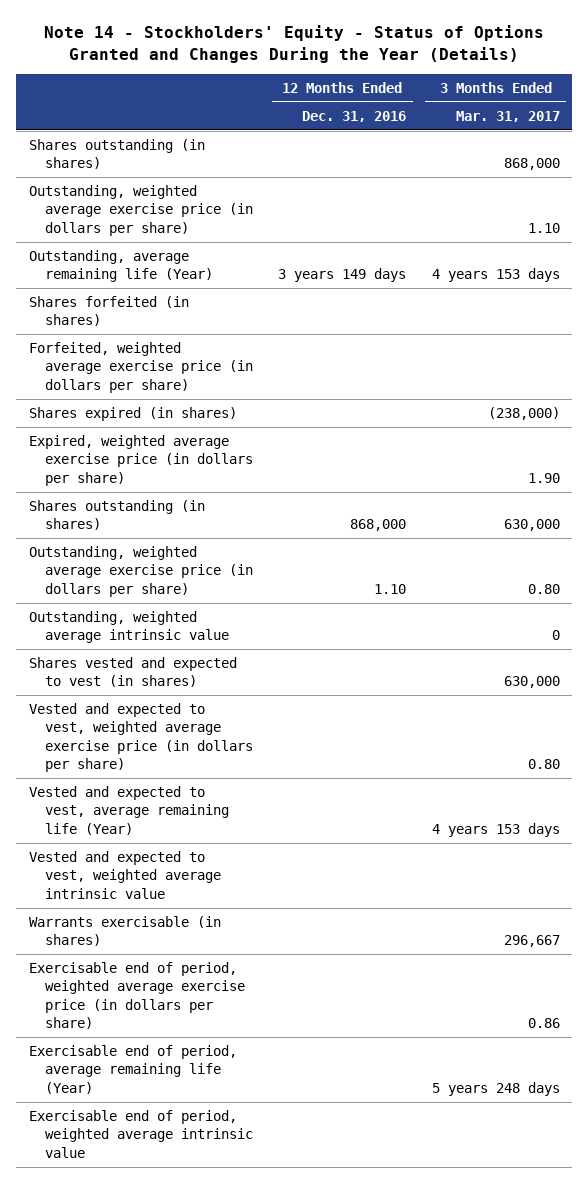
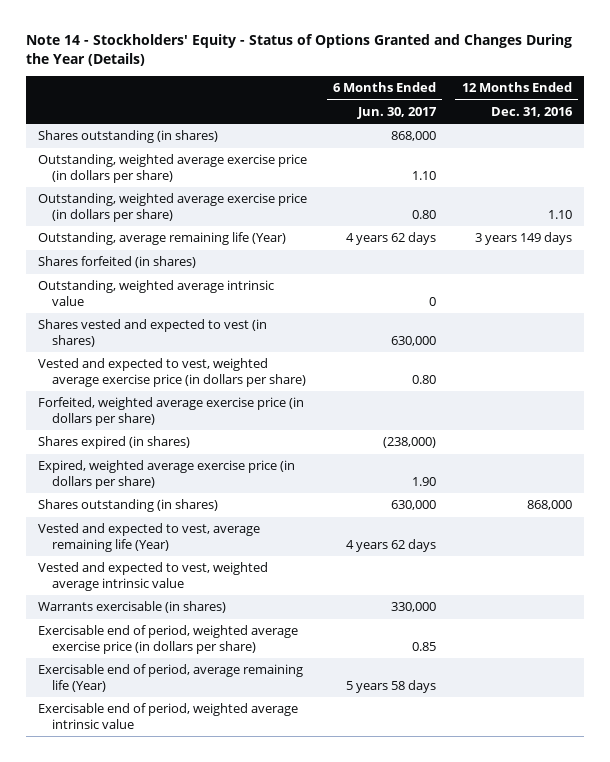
- | 12 Months Ended Dec. 31, 2016 | 3 Months Ended Mar. 31, 2017
+ | 6 Months Ended Jun. 30, 2017 | 12 Months Ended Dec. 31, 2016
moved up: Outstanding, weighted average exercise price (in dollars per share) | 0.80 | 1.10
moved up: Outstanding, weighted average intrinsic value | 0 |
moved up: Shares vested and expected to vest (in shares) | 630,000 |
moved up: Vested and expected to vest, weighted average exercise price (in dollars per share) | 0.80 |

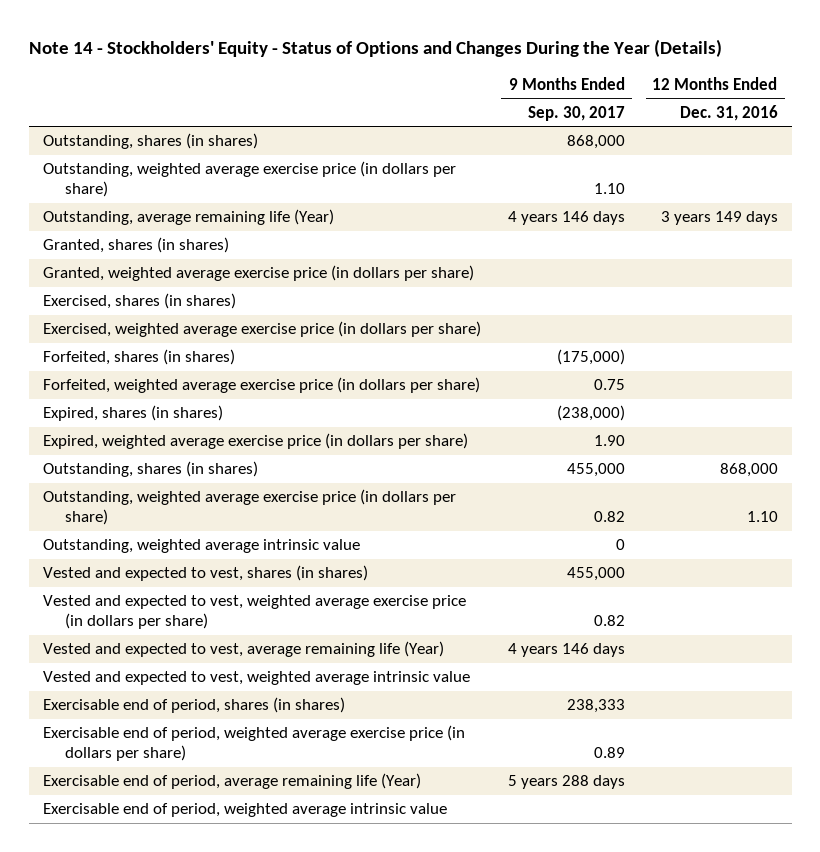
- Note 14 - Stockholders' Equity - Status of Options Granted and Changes During the Year (Details)
+ Note 14 - Stockholders' Equity - Status of Options and Changes During the Year (Details)
- | 6 Months Ended Jun. 30, 2017 | 12 Months Ended Dec. 31, 2016
+ | 9 Months Ended Sep. 30, 2017 | 12 Months Ended Dec. 31, 2016
- Shares outstanding (in shares) | 868,000 |
+ Outstanding, shares (in shares) | 868,000 |
- Shares forfeited (in shares)
- Shares vested and expected to vest (in shares) | 630,000 |
+ Granted, shares (in shares)
+ Granted, weighted average exercise price (in dollars per share)
+ Exercised, shares (in shares)
+ Exercised, weighted average exercise price (in dollars per share)
+ Forfeited, shares (in shares) | (175,000) |
- Shares expired (in shares) | (238,000) |
+ Expired, shares (in shares) | (238,000) |
- Shares outstanding (in shares) | 630,000 | 868,000
+ Outstanding, shares (in shares) | 455,000 | 868,000
moved down: Outstanding, weighted average exercise price (in dollars per share) | 0.82 | 1.10
moved down: Outstanding, weighted average intrinsic value | 0 |
+ Vested and expected to vest, shares (in shares) | 455,000 |
moved down: Vested and expected to vest, weighted average exercise price (in dollars per share) | 0.82 |
- Warrants exercisable (in shares) | 330,000 |
+ Exercisable end of period, shares (in shares) | 238,333 |

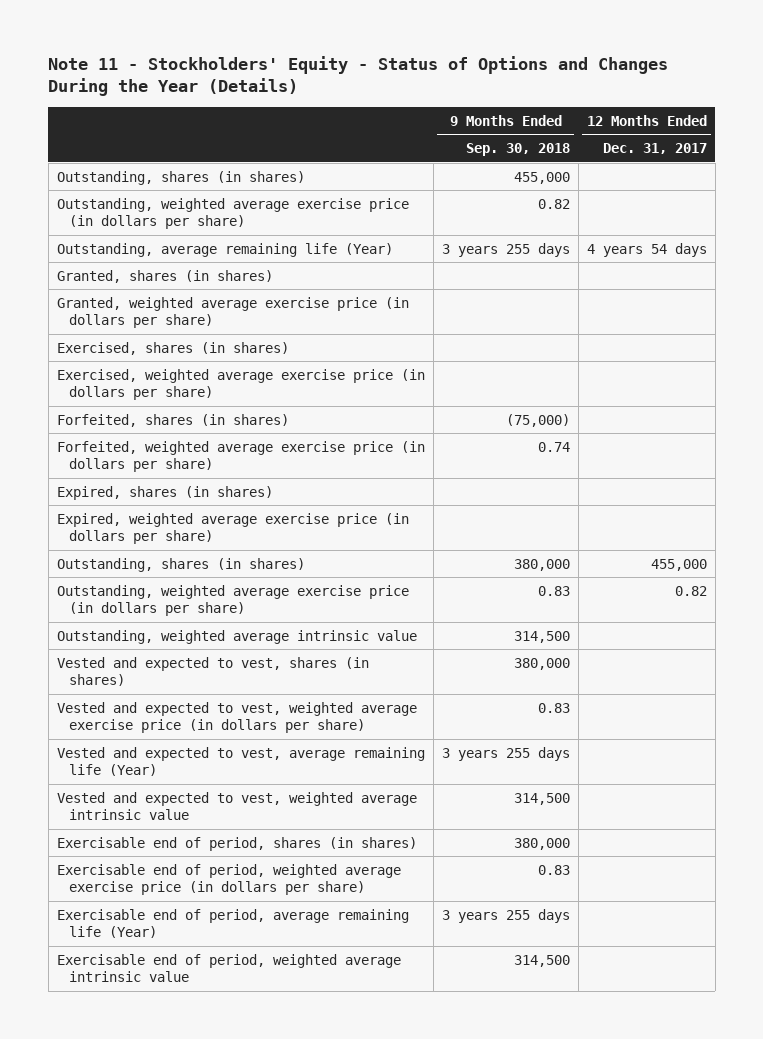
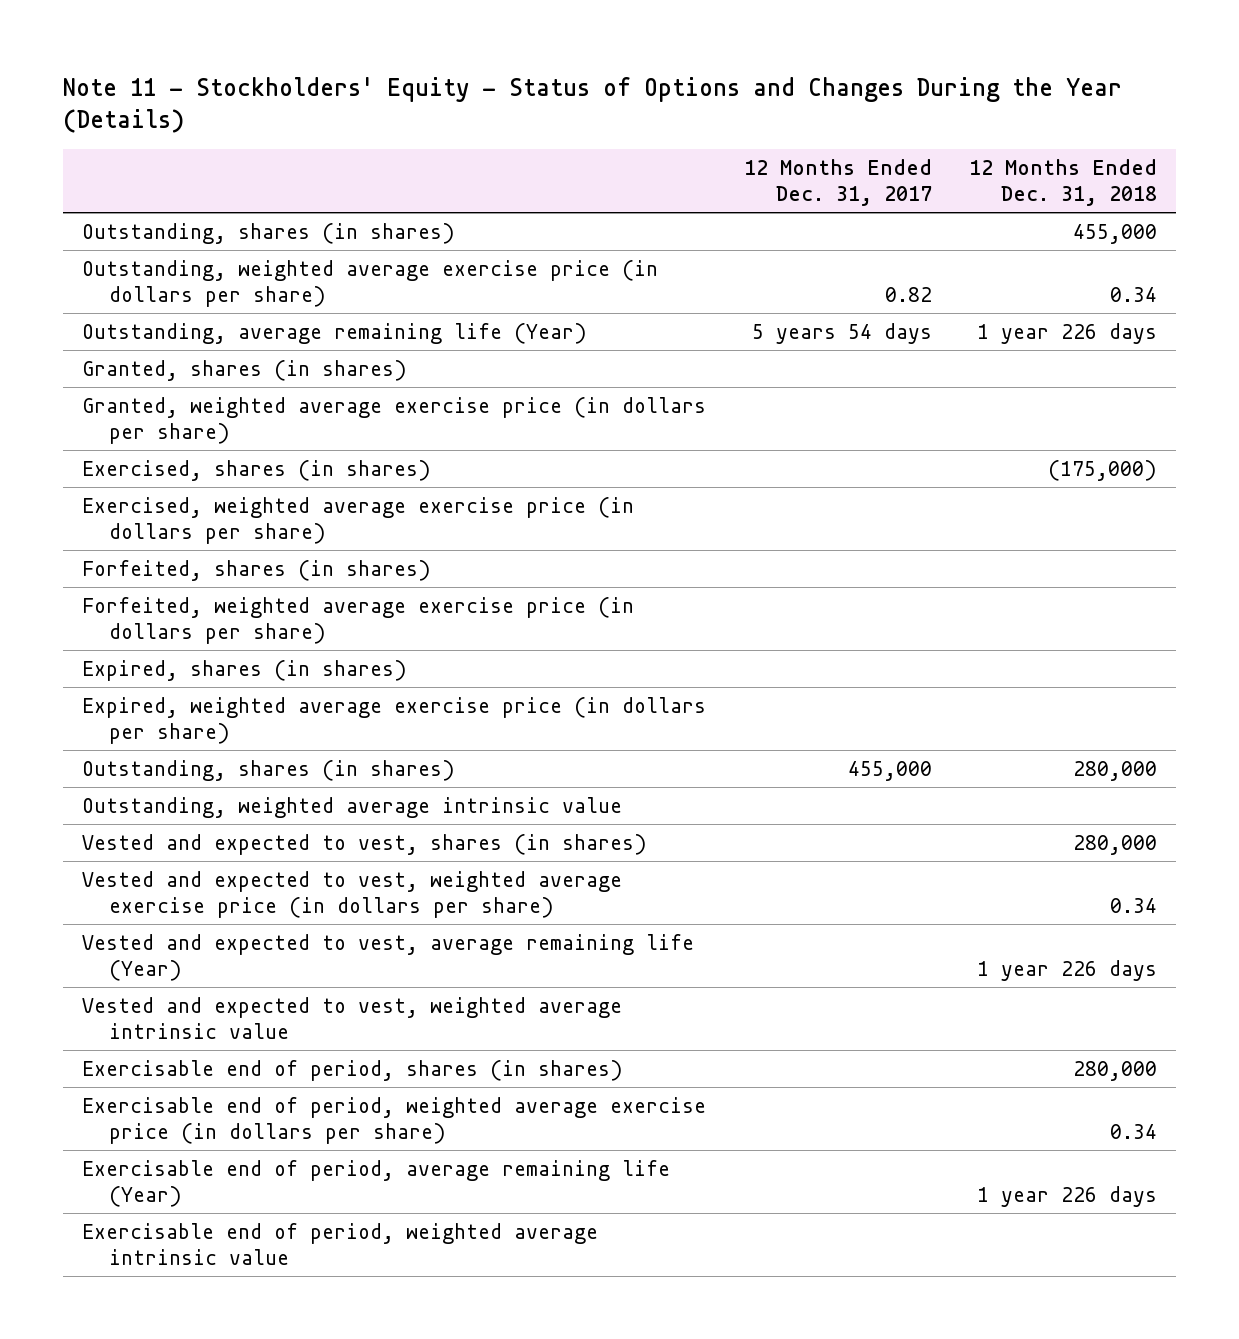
- | 9 Months Ended Sep. 30, 2018 | 12 Months Ended Dec. 31, 2017
+ | 12 Months Ended Dec. 31, 2017 | 12 Months Ended Dec. 31, 2018
- Outstanding, weighted average exercise price (in dollars per share) | 0.82 |
- Outstanding, average remaining life (Year) | 3 years 255 days | 4 years 54 days
moved up: Outstanding, weighted average exercise price (in dollars per share) | 0.82 | 0.34
+ Outstanding, average remaining life (Year) | 5 years 54 days | 1 year 226 days

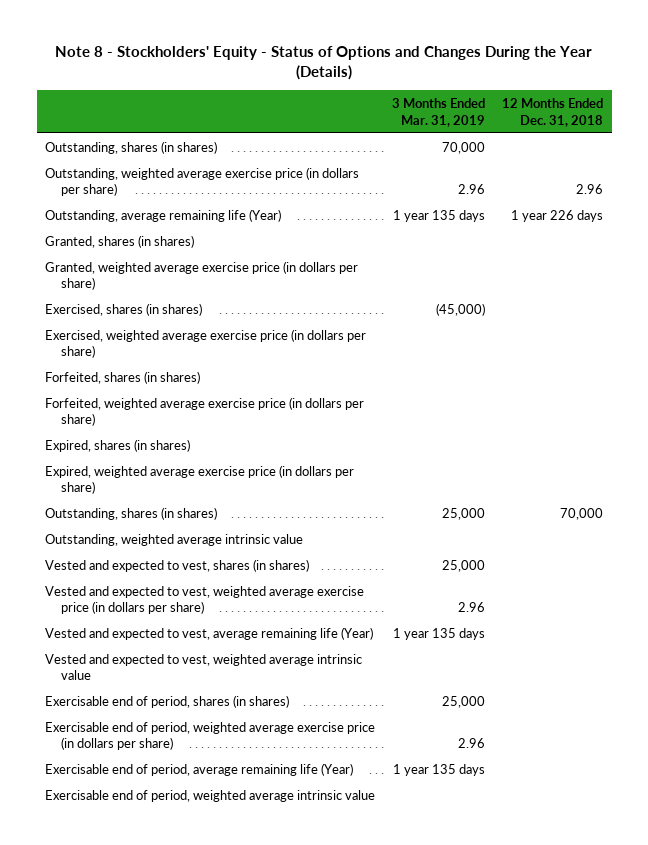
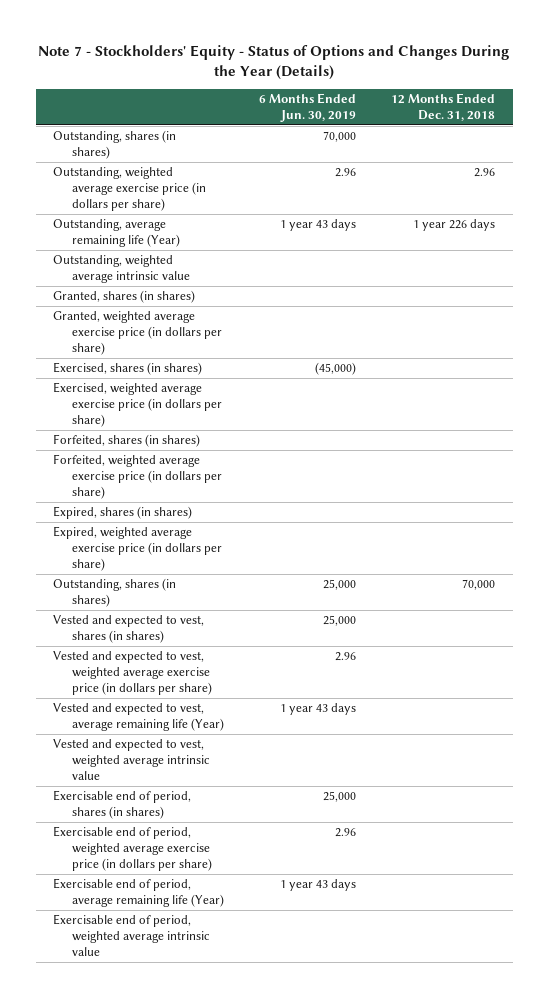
- Note 8 - Stockholders' Equity - Status of Options and Changes During the Year (Details)
+ Note 7 - Stockholders' Equity - Status of Options and Changes During the Year (Details)
- | 3 Months Ended Mar. 31, 2019 | 12 Months Ended Dec. 31, 2018
+ | 6 Months Ended Jun. 30, 2019 | 12 Months Ended Dec. 31, 2018
moved up: Outstanding, weighted average intrinsic value

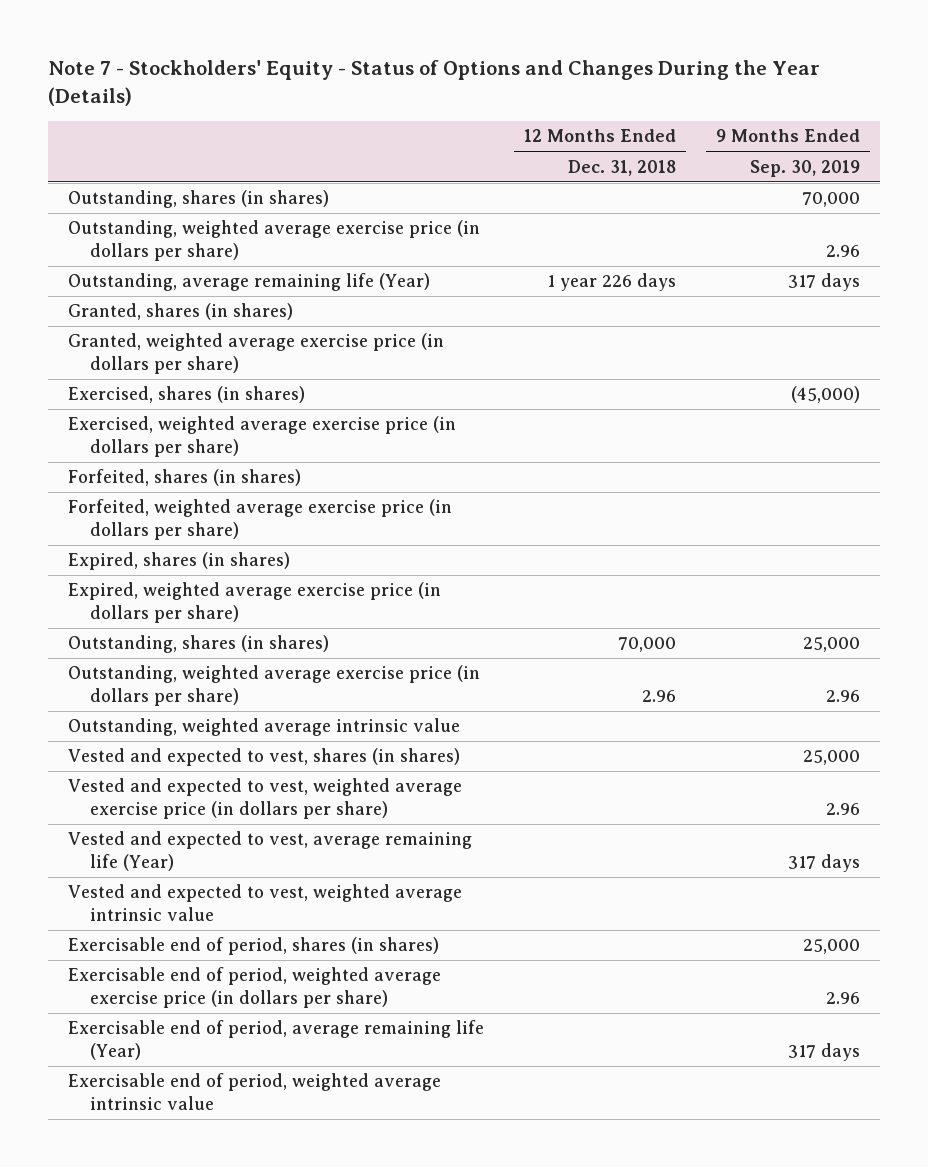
- | 6 Months Ended Jun. 30, 2019 | 12 Months Ended Dec. 31, 2018
+ | 12 Months Ended Dec. 31, 2018 | 9 Months Ended Sep. 30, 2019
+ Outstanding, weighted average exercise price (in dollars per share) | | 2.96
moved down: Outstanding, weighted average exercise price (in dollars per share) | 2.96 | 2.96
moved down: Outstanding, weighted average intrinsic value

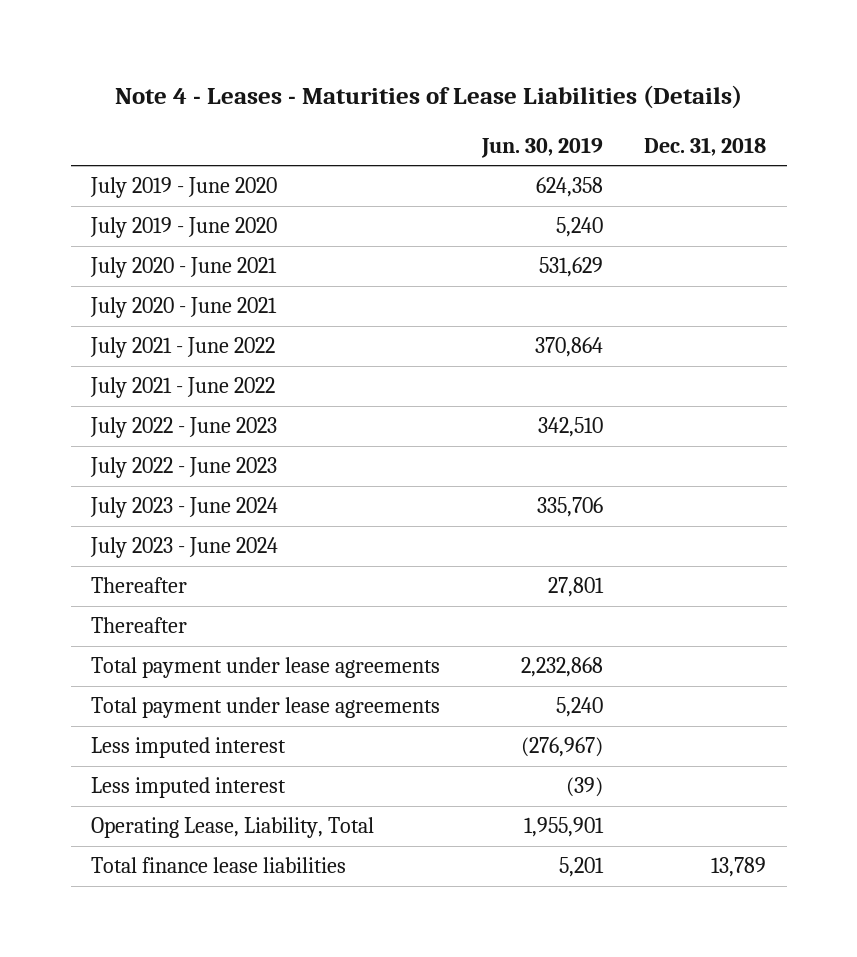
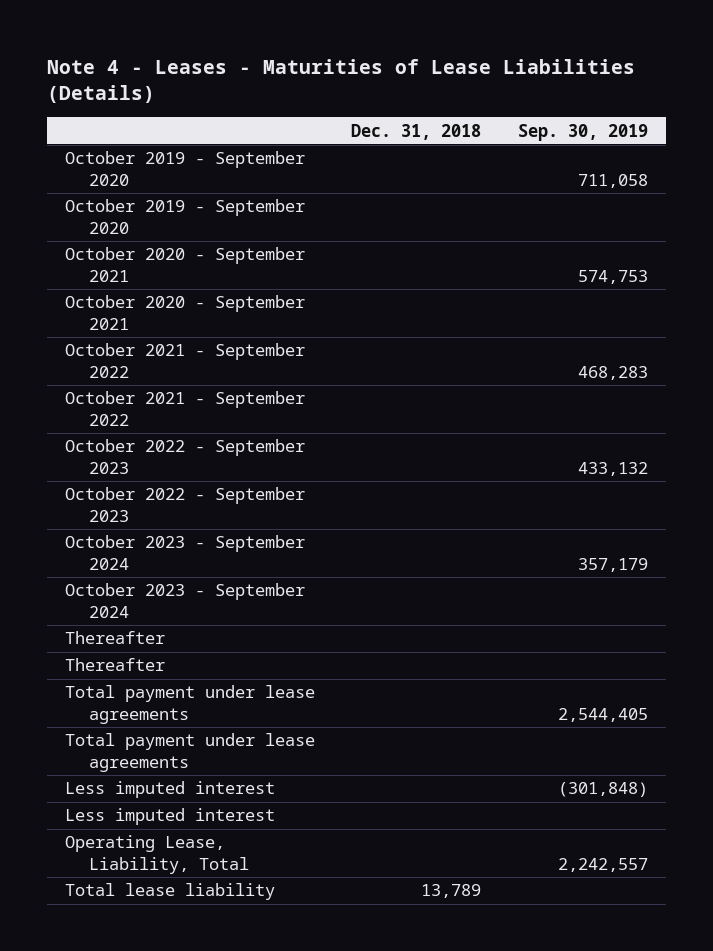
- | Jun. 30, 2019 | Dec. 31, 2018
+ | Dec. 31, 2018 | Sep. 30, 2019
- July 2019 - June 2020 | 624,358 |
- July 2019 - June 2020 | 5,240 |
- July 2020 - June 2021 | 531,629 |
- July 2020 - June 2021
- July 2021 - June 2022 | 370,864 |
- July 2021 - June 2022
- July 2022 - June 2023 | 342,510 |
- July 2022 - June 2023
- July 2023 - June 2024 | 335,706 |
- July 2023 - June 2024
+ October 2019 - September 2020 | | 711,058
+ October 2019 - September 2020
+ October 2020 - September 2021 | | 574,753
+ October 2020 - September 2021
+ October 2021 - September 2022 | | 468,283
+ October 2021 - September 2022
+ October 2022 - September 2023 | | 433,132
+ October 2022 - September 2023
+ October 2023 - September 2024 | | 357,179
+ October 2023 - September 2024
- Total finance lease liabilities | 5,201 | 13,789
+ Total lease liability | 13,789 |

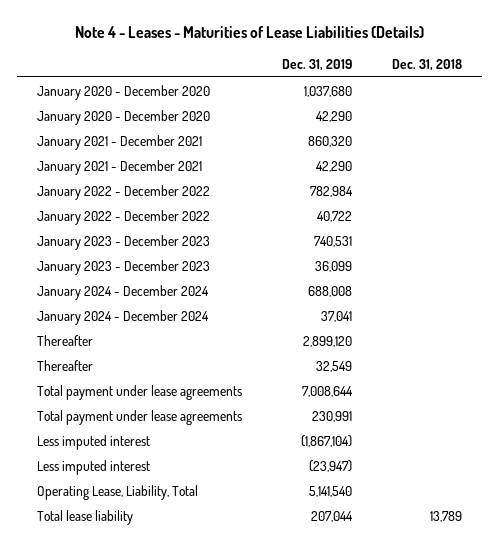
- | Dec. 31, 2018 | Sep. 30, 2019
+ | Dec. 31, 2019 | Dec. 31, 2018
- October 2019 - September 2020 | | 711,058
- October 2019 - September 2020
- October 2020 - September 2021 | | 574,753
- October 2020 - September 2021
- October 2021 - September 2022 | | 468,283
- October 2021 - September 2022
- October 2022 - September 2023 | | 433,132
- October 2022 - September 2023
- October 2023 - September 2024 | | 357,179
- October 2023 - September 2024
+ January 2020 - December 2020 | 1,037,680 |
+ January 2020 - December 2020 | 42,290 |
+ January 2021 - December 2021 | 860,320 |
+ January 2021 - December 2021 | 42,290 |
+ January 2022 - December 2022 | 782,984 |
+ January 2022 - December 2022 | 40,722 |
+ January 2023 - December 2023 | 740,531 |
+ January 2023 - December 2023 | 36,099 |
+ January 2024 - December 2024 | 688,008 |
+ January 2024 - December 2024 | 37,041 |

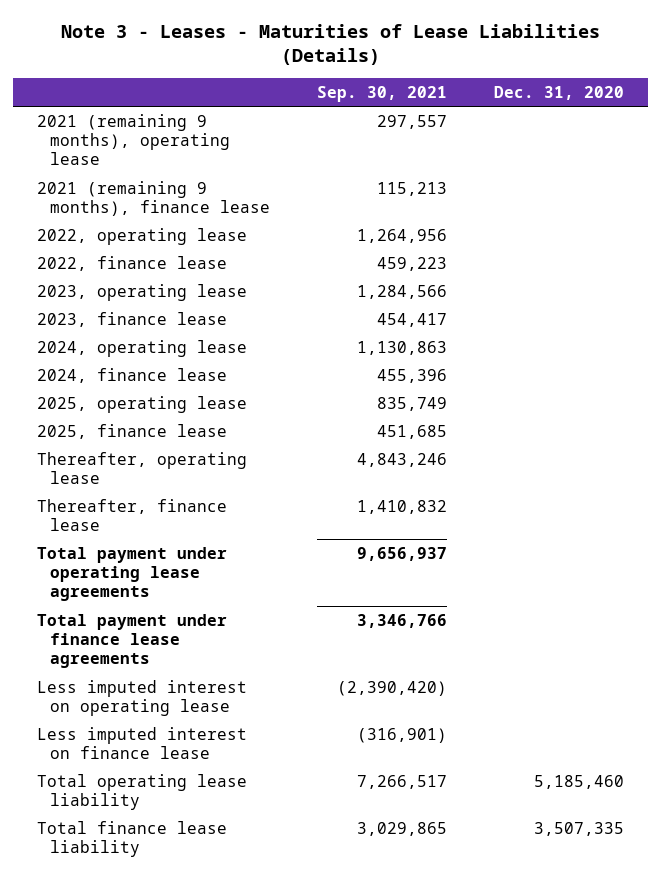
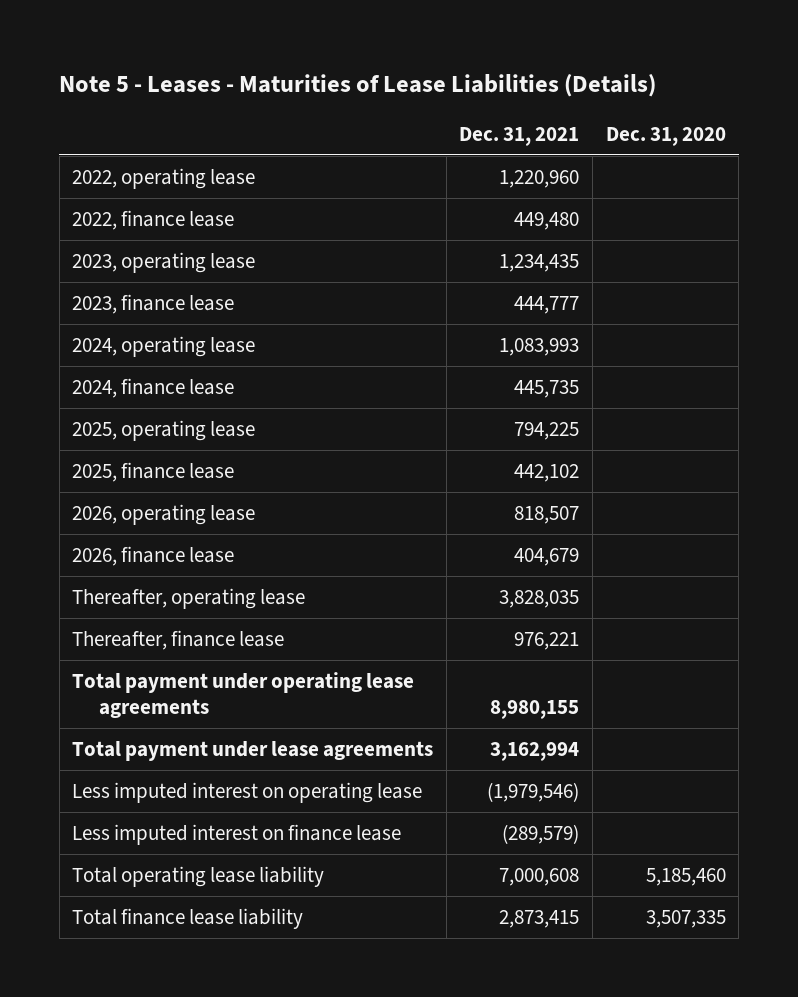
- Note 3 - Leases - Maturities of Lease Liabilities (Details)
+ Note 5 - Leases - Maturities of Lease Liabilities (Details)
- | Sep. 30, 2021 | Dec. 31, 2020
+ | Dec. 31, 2021 | Dec. 31, 2020
- 2021 (remaining 9 months), operating lease | 297,557 |
- 2021 (remaining 9 months), finance lease | 115,213 |
+ 2026, operating lease | 818,507 |
+ 2026, finance lease | 404,679 |
- Total payment under finance lease agreements | 3,346,766 |
+ Total payment under lease agreements | 3,162,994 |

